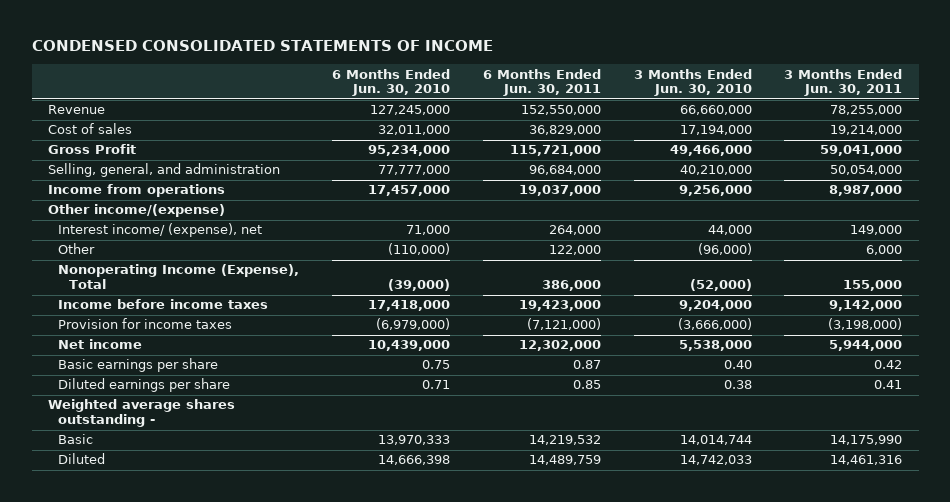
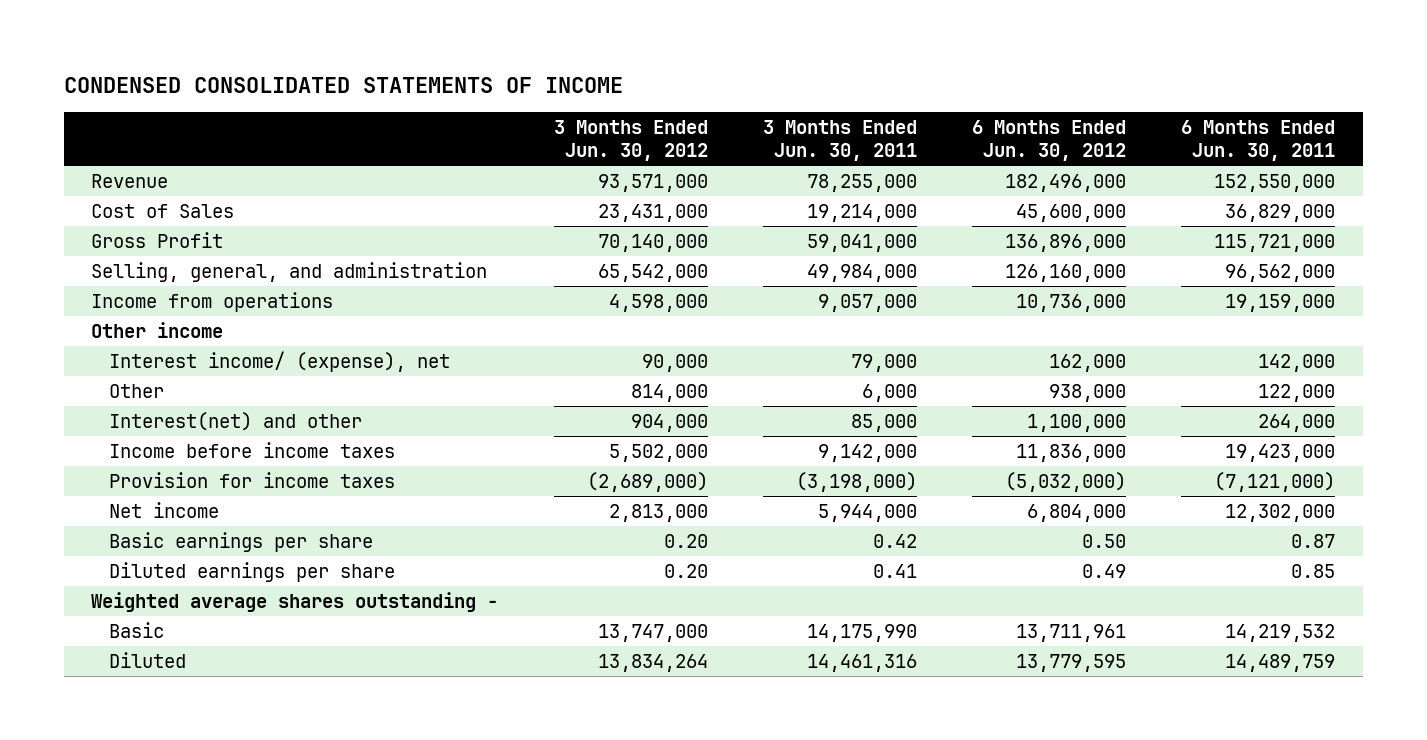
- | 6 Months Ended Jun. 30, 2010 | 6 Months Ended Jun. 30, 2011 | 3 Months Ended Jun. 30, 2010 | 3 Months Ended Jun. 30, 2011
+ | 3 Months Ended Jun. 30, 2012 | 3 Months Ended Jun. 30, 2011 | 6 Months Ended Jun. 30, 2012 | 6 Months Ended Jun. 30, 2011
- Cost of sales | 32,011,000 | 36,829,000 | 17,194,000 | 19,214,000
+ Cost of Sales | 23,431,000 | 19,214,000 | 45,600,000 | 36,829,000
- Selling, general, and administration | 77,777,000 | 96,684,000 | 40,210,000 | 50,054,000
- Income from operations | 17,457,000 | 19,037,000 | 9,256,000 | 8,987,000
- Other income/(expense)
- Interest income/ (expense), net | 71,000 | 264,000 | 44,000 | 149,000
+ Selling, general, and administration | 65,542,000 | 49,984,000 | 126,160,000 | 96,562,000
+ Income from operations | 4,598,000 | 9,057,000 | 10,736,000 | 19,159,000
+ Other income
+ Interest income/ (expense), net | 90,000 | 79,000 | 162,000 | 142,000
- Nonoperating Income (Expense), Total | (39,000) | 386,000 | (52,000) | 155,000
+ Interest(net) and other | 904,000 | 85,000 | 1,100,000 | 264,000

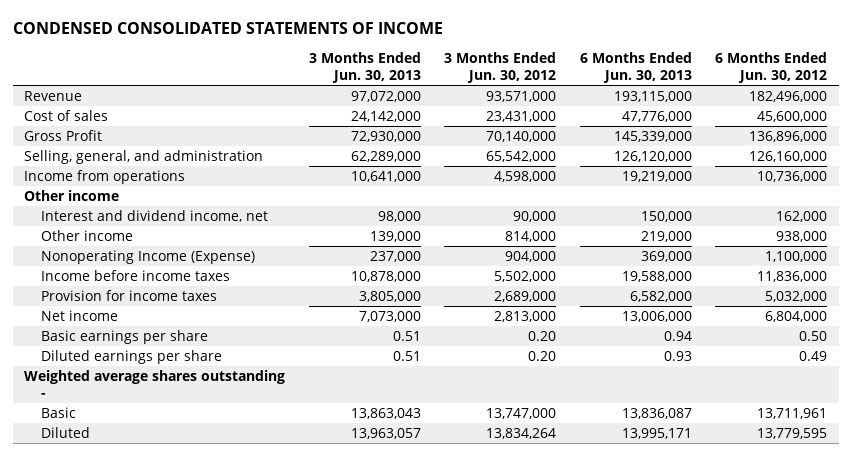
- | 3 Months Ended Jun. 30, 2012 | 3 Months Ended Jun. 30, 2011 | 6 Months Ended Jun. 30, 2012 | 6 Months Ended Jun. 30, 2011
+ | 3 Months Ended Jun. 30, 2013 | 3 Months Ended Jun. 30, 2012 | 6 Months Ended Jun. 30, 2013 | 6 Months Ended Jun. 30, 2012
- Cost of Sales | 23,431,000 | 19,214,000 | 45,600,000 | 36,829,000
+ Cost of sales | 24,142,000 | 23,431,000 | 47,776,000 | 45,600,000
- Interest income/ (expense), net | 90,000 | 79,000 | 162,000 | 142,000
- Other | 814,000 | 6,000 | 938,000 | 122,000
- Interest(net) and other | 904,000 | 85,000 | 1,100,000 | 264,000
+ Interest and dividend income, net | 98,000 | 90,000 | 150,000 | 162,000
+ Other income | 139,000 | 814,000 | 219,000 | 938,000
+ Nonoperating Income (Expense) | 237,000 | 904,000 | 369,000 | 1,100,000
- Provision for income taxes | (2,689,000) | (3,198,000) | (5,032,000) | (7,121,000)
+ Provision for income taxes | 3,805,000 | 2,689,000 | 6,582,000 | 5,032,000

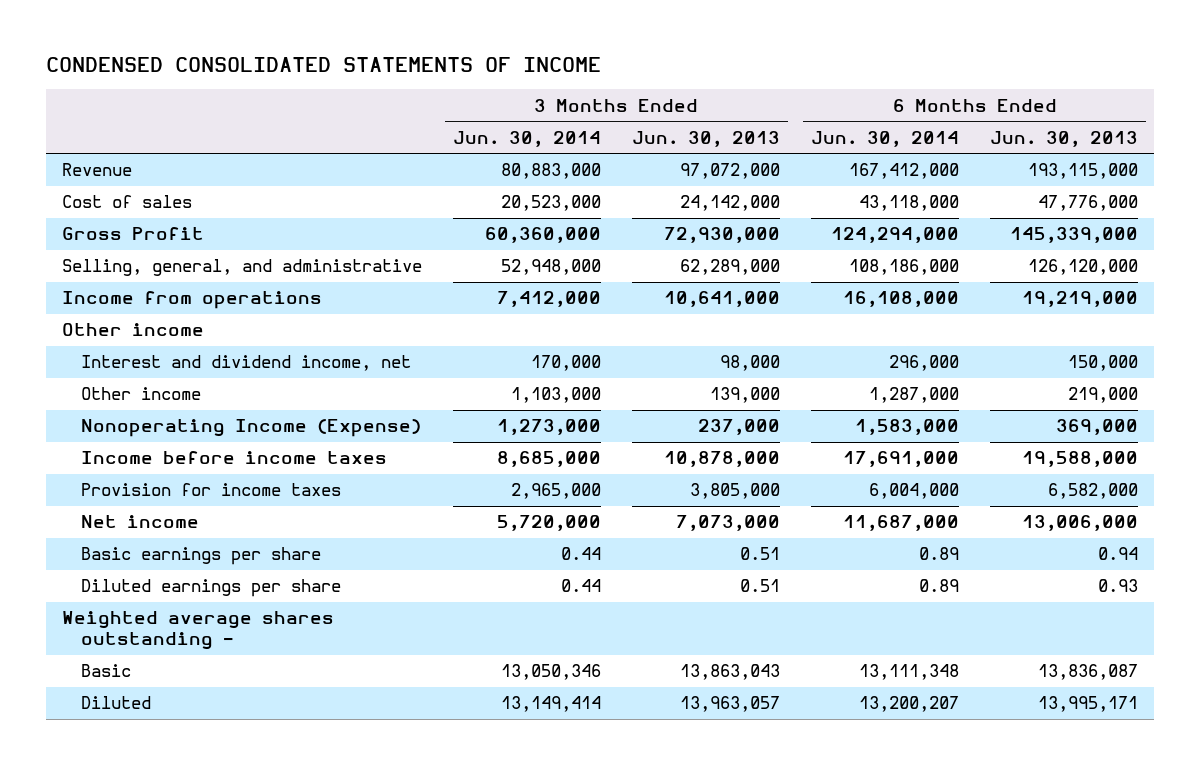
- | 3 Months Ended Jun. 30, 2013 | 3 Months Ended Jun. 30, 2012 | 6 Months Ended Jun. 30, 2013 | 6 Months Ended Jun. 30, 2012
+ | 3 Months Ended Jun. 30, 2014 | 3 Months Ended Jun. 30, 2013 | 6 Months Ended Jun. 30, 2014 | 6 Months Ended Jun. 30, 2013
- Selling, general, and administration | 62,289,000 | 65,542,000 | 126,120,000 | 126,160,000
+ Selling, general, and administrative | 52,948,000 | 62,289,000 | 108,186,000 | 126,120,000

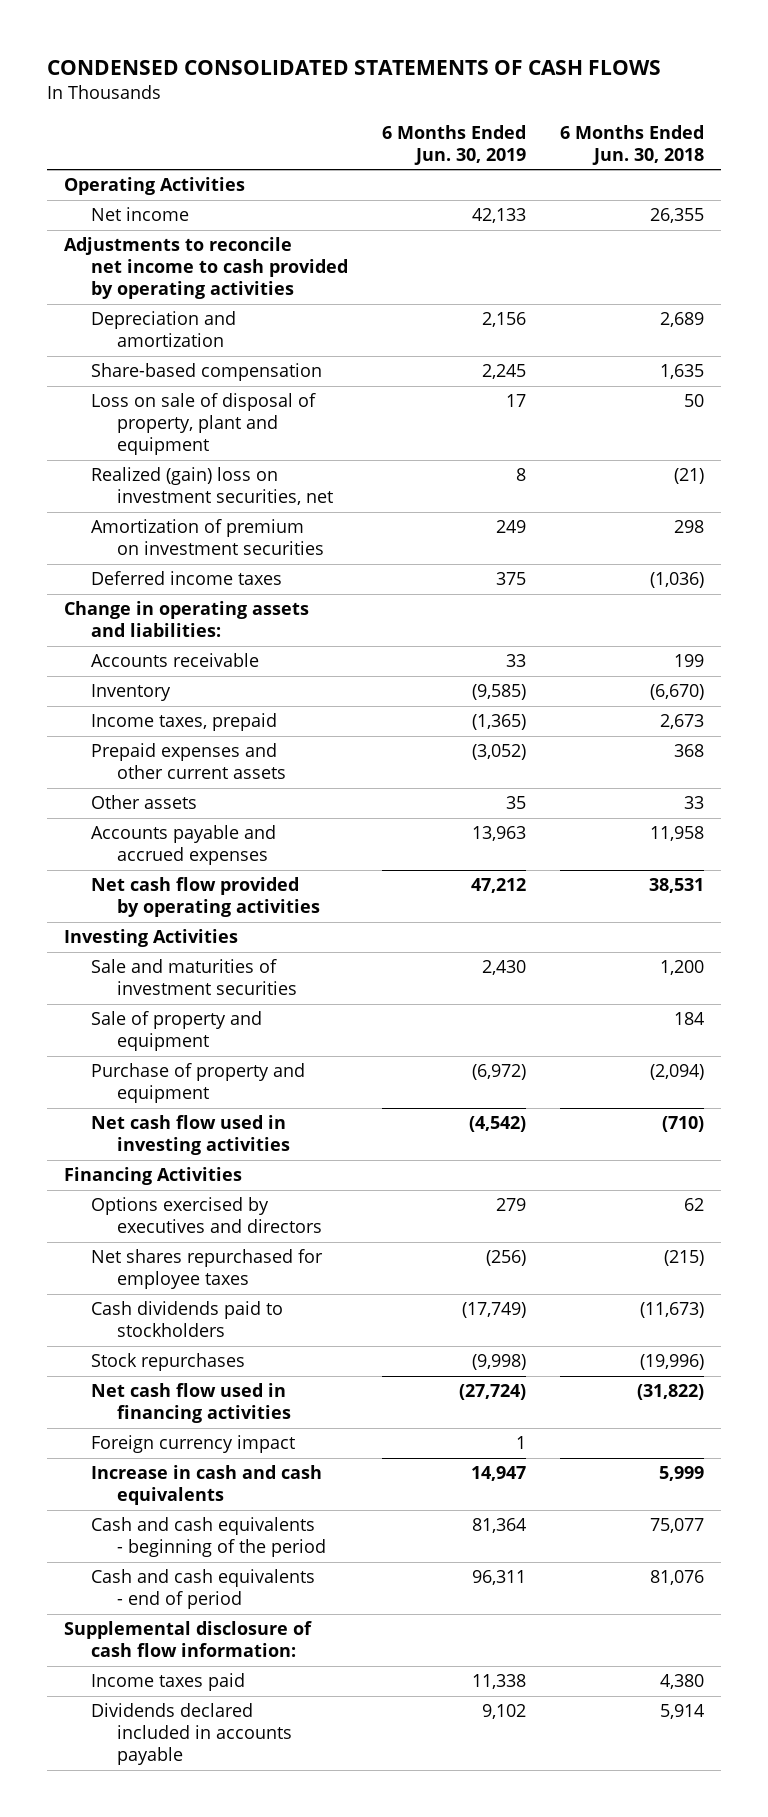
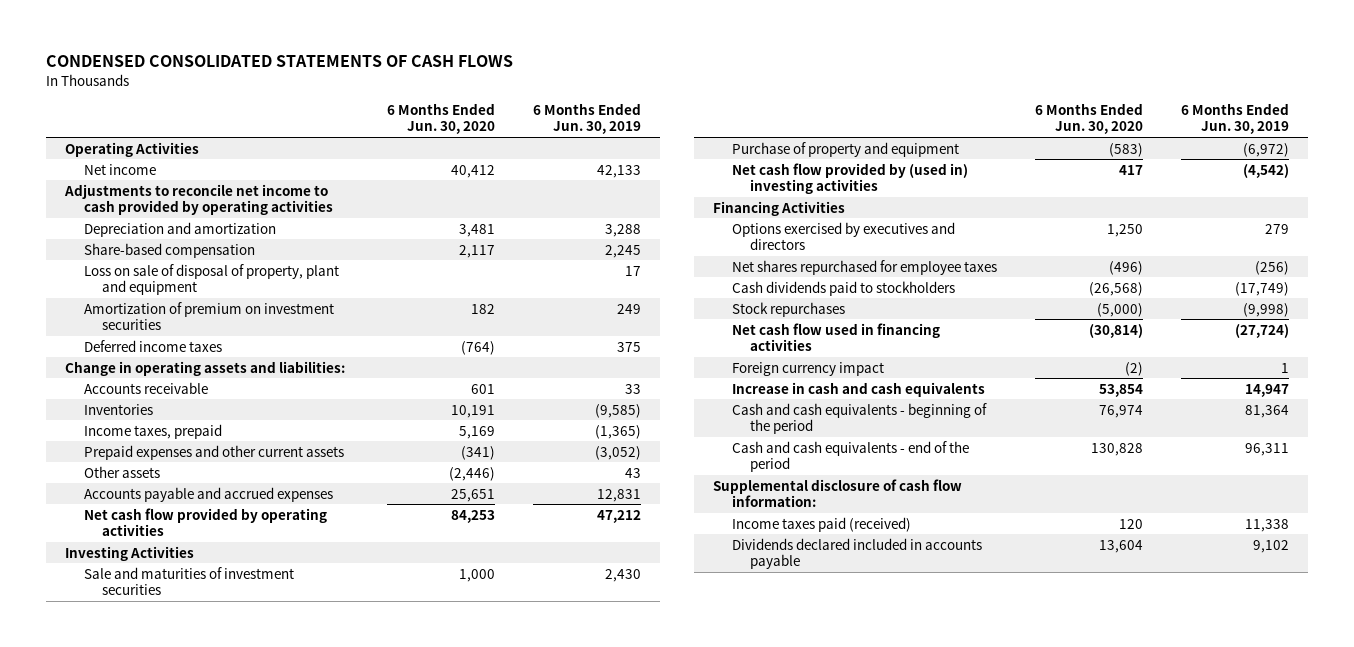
- | 6 Months Ended Jun. 30, 2019 | 6 Months Ended Jun. 30, 2018
+ | 6 Months Ended Jun. 30, 2020 | 6 Months Ended Jun. 30, 2019
- Depreciation and amortization | 2,156 | 2,689
+ Depreciation and amortization | 3,481 | 3,288
- Realized (gain) loss on investment securities, net | 8 | (21)
- Inventory | (9,585) | (6,670)
+ Inventories | 10,191 | (9,585)
- Other assets | 35 | 33
- Accounts payable and accrued expenses | 13,963 | 11,958
+ Other assets | (2,446) | 43
+ Accounts payable and accrued expenses | 25,651 | 12,831
- Sale of property and equipment | | 184
- Net cash flow used in investing activities | (4,542) | (710)
+ Net cash flow provided by (used in) investing activities | 417 | (4,542)
- Cash and cash equivalents - end of period | 96,311 | 81,076
+ Cash and cash equivalents - end of the period | 130,828 | 96,311
- Income taxes paid | 11,338 | 4,380
+ Income taxes paid (received) | 120 | 11,338

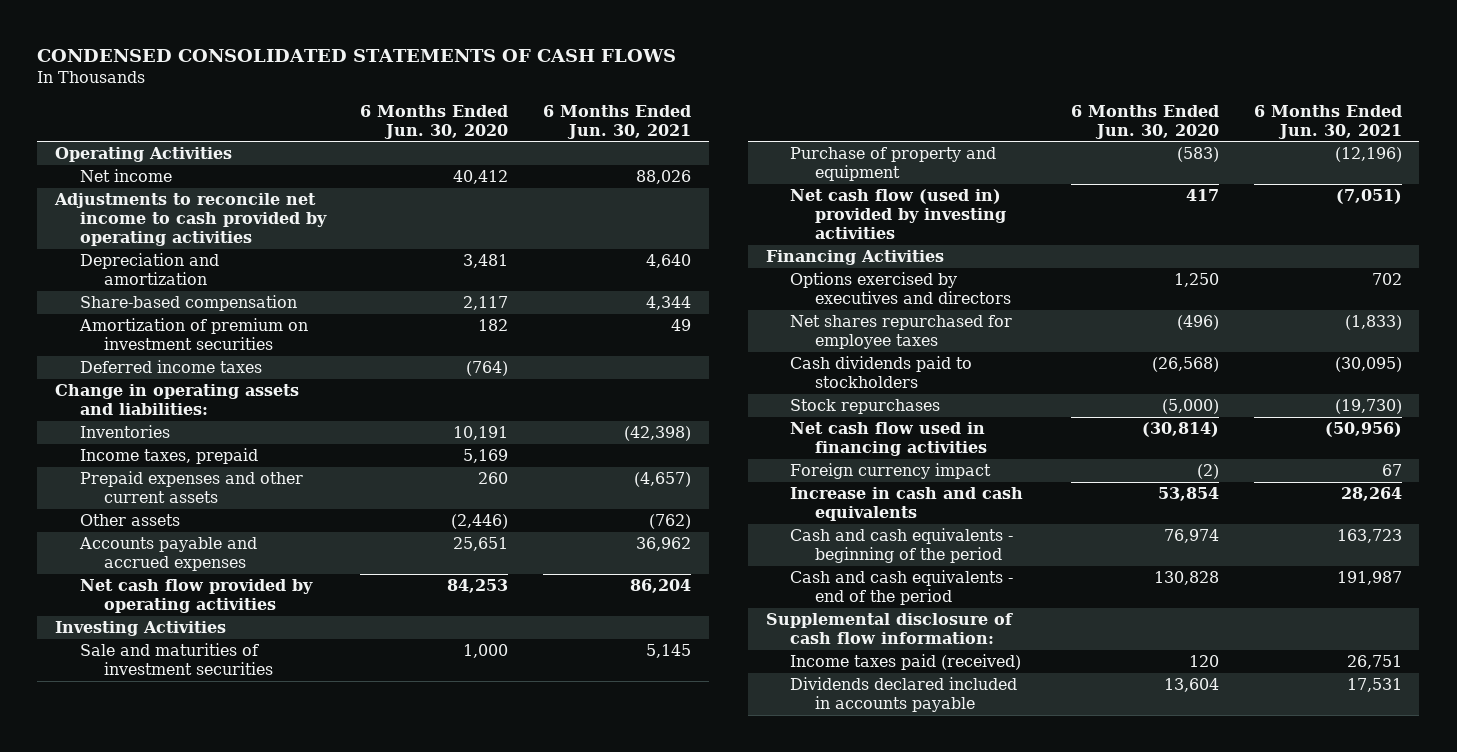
- | 6 Months Ended Jun. 30, 2020 | 6 Months Ended Jun. 30, 2019
+ | 6 Months Ended Jun. 30, 2020 | 6 Months Ended Jun. 30, 2021
- Loss on sale of disposal of property, plant and equipment | | 17
- Accounts receivable | 601 | 33
- Prepaid expenses and other current assets | (341) | (3,052)
+ Prepaid expenses and other current assets | 260 | (4,657)
- Net cash flow provided by (used in) investing activities | 417 | (4,542)
+ Net cash flow (used in) provided by investing activities | 417 | (7,051)

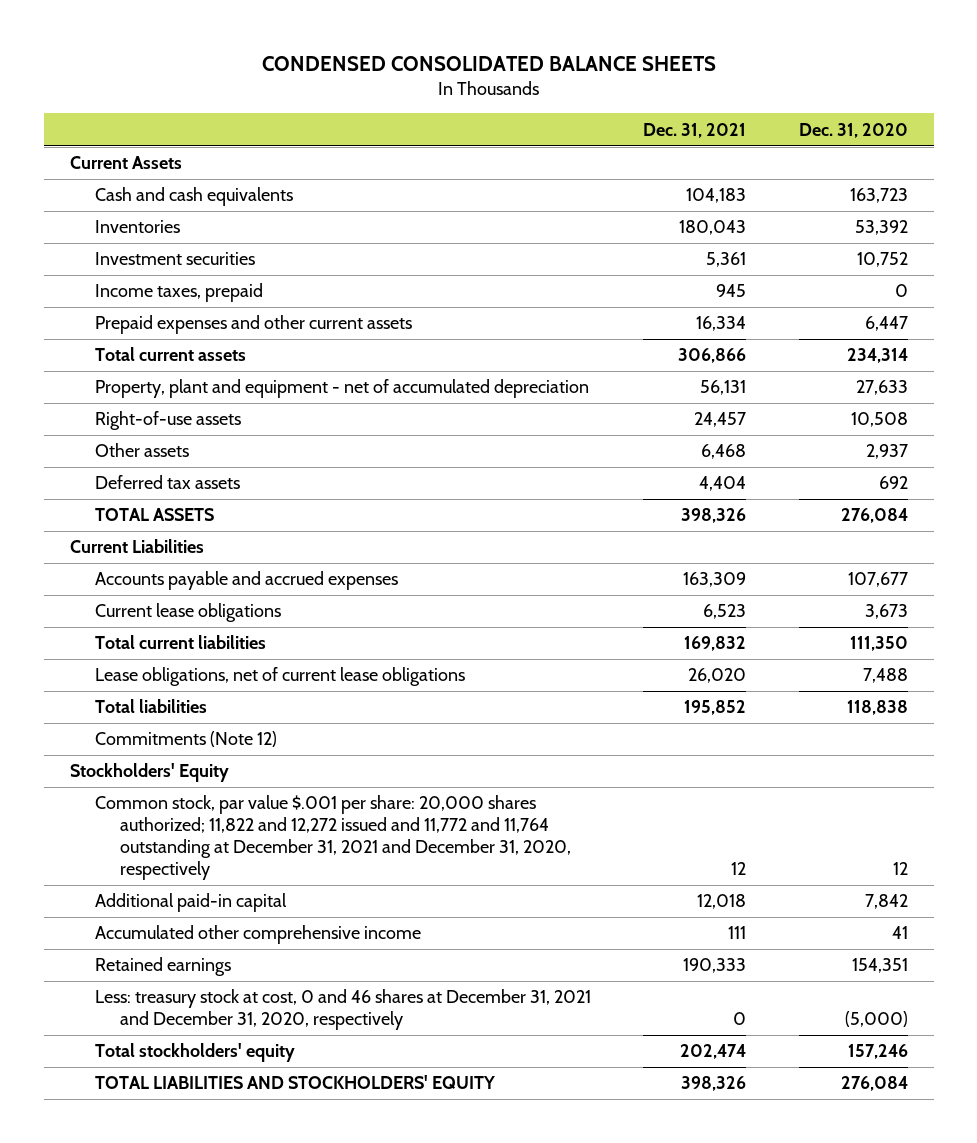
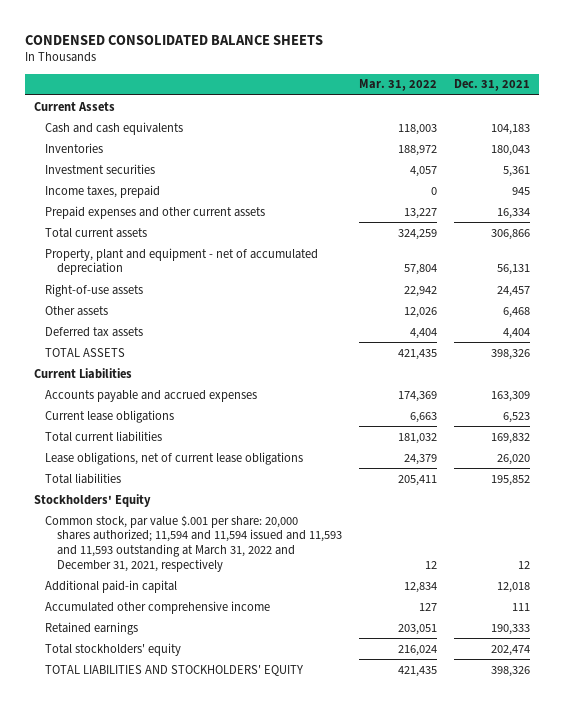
- | Dec. 31, 2021 | Dec. 31, 2020
+ | Mar. 31, 2022 | Dec. 31, 2021
- Commitments (Note 12)
- Common stock, par value $.001 per share: 20,000 shares authorized; 11,822 and 12,272 issued and 11,772 and 11,764 outstanding at December 31, 2021 and December 31, 2020, respectively | 12 | 12
+ Common stock, par value $.001 per share: 20,000 shares authorized; 11,594 and 11,594 issued and 11,593 and 11,593 outstanding at March 31, 2022 and December 31, 2021, respectively | 12 | 12
- Less: treasury stock at cost, 0 and 46 shares at December 31, 2021 and December 31, 2020, respectively | 0 | (5,000)

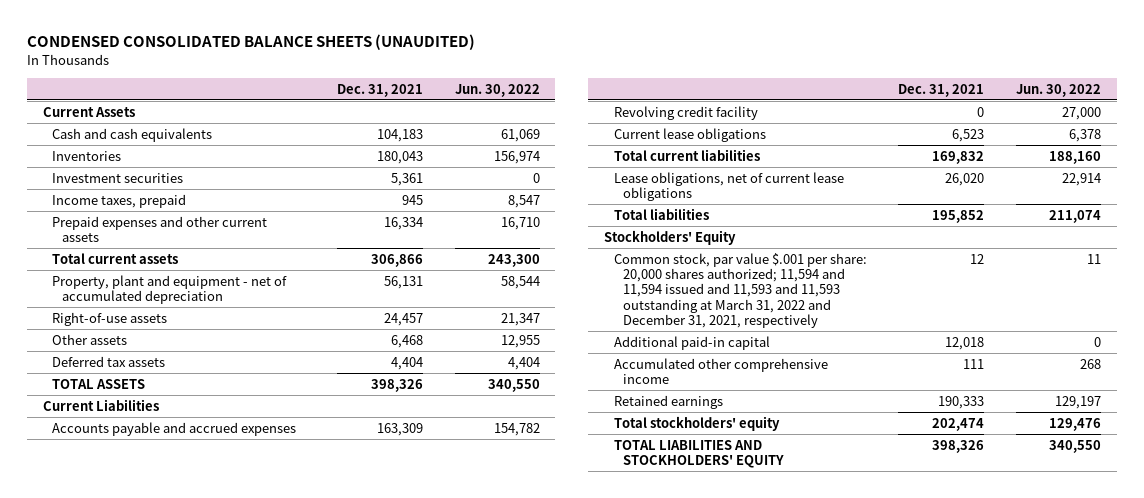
- CONDENSED CONSOLIDATED BALANCE SHEETS
+ CONDENSED CONSOLIDATED BALANCE SHEETS (UNAUDITED)
- | Mar. 31, 2022 | Dec. 31, 2021
+ | Dec. 31, 2021 | Jun. 30, 2022
+ Revolving credit facility | 0 | 27,000

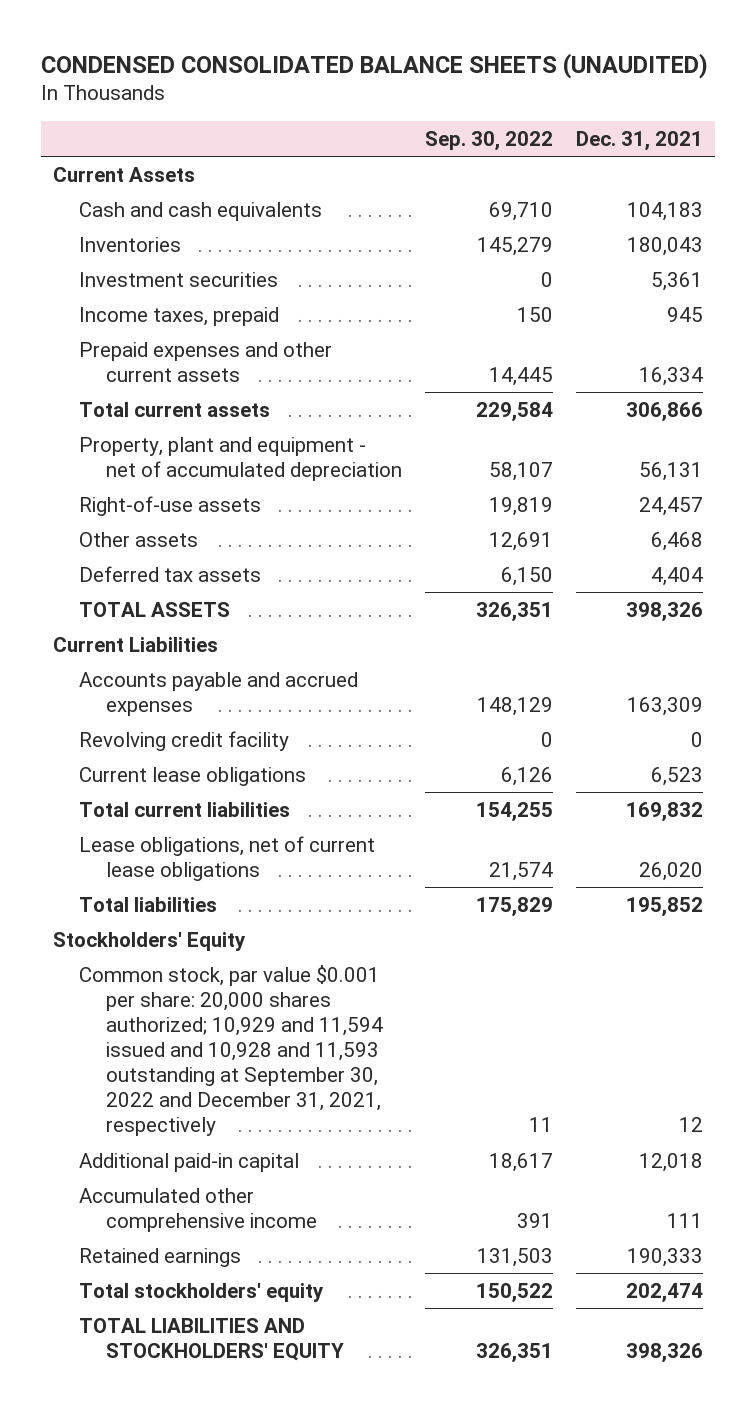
- | Dec. 31, 2021 | Jun. 30, 2022
+ | Sep. 30, 2022 | Dec. 31, 2021
- Common stock, par value $.001 per share: 20,000 shares authorized; 11,594 and 11,594 issued and 11,593 and 11,593 outstanding at March 31, 2022 and December 31, 2021, respectively | 12 | 11
+ Common stock, par value $0.001 per share: 20,000 shares authorized; 10,929 and 11,594 issued and 10,928 and 11,593 outstanding at September 30, 2022 and December 31, 2021, respectively | 11 | 12

